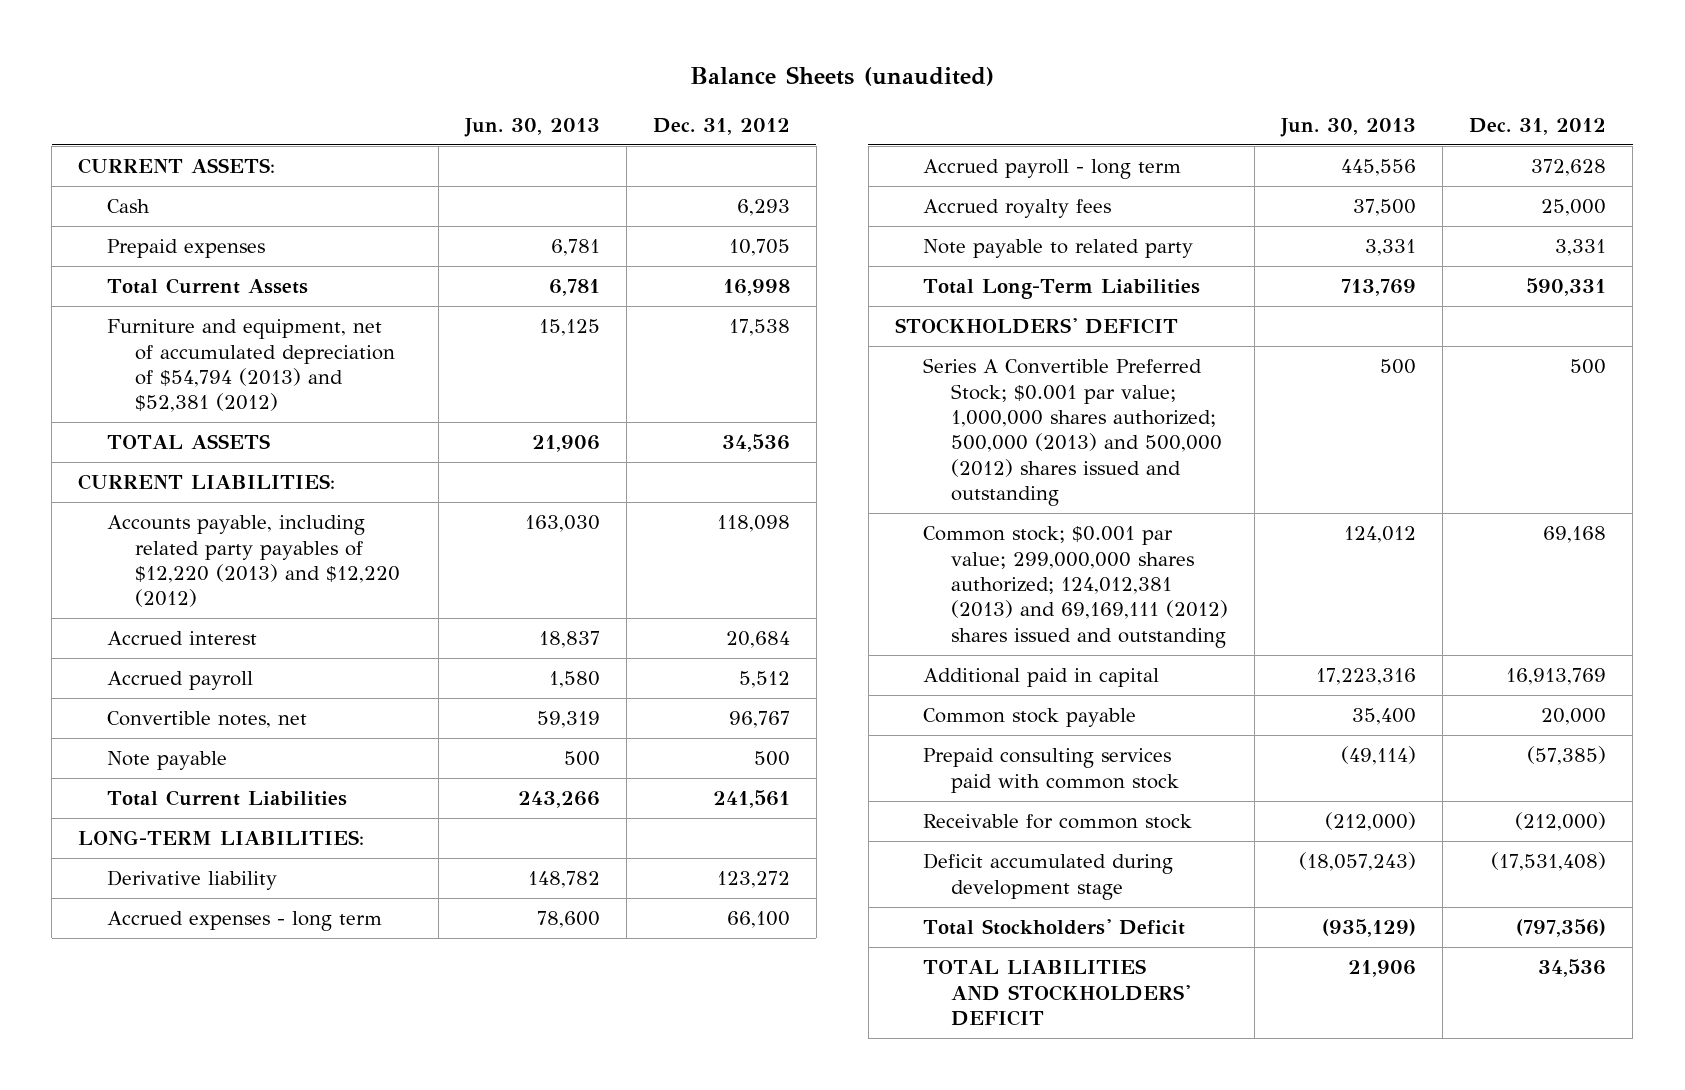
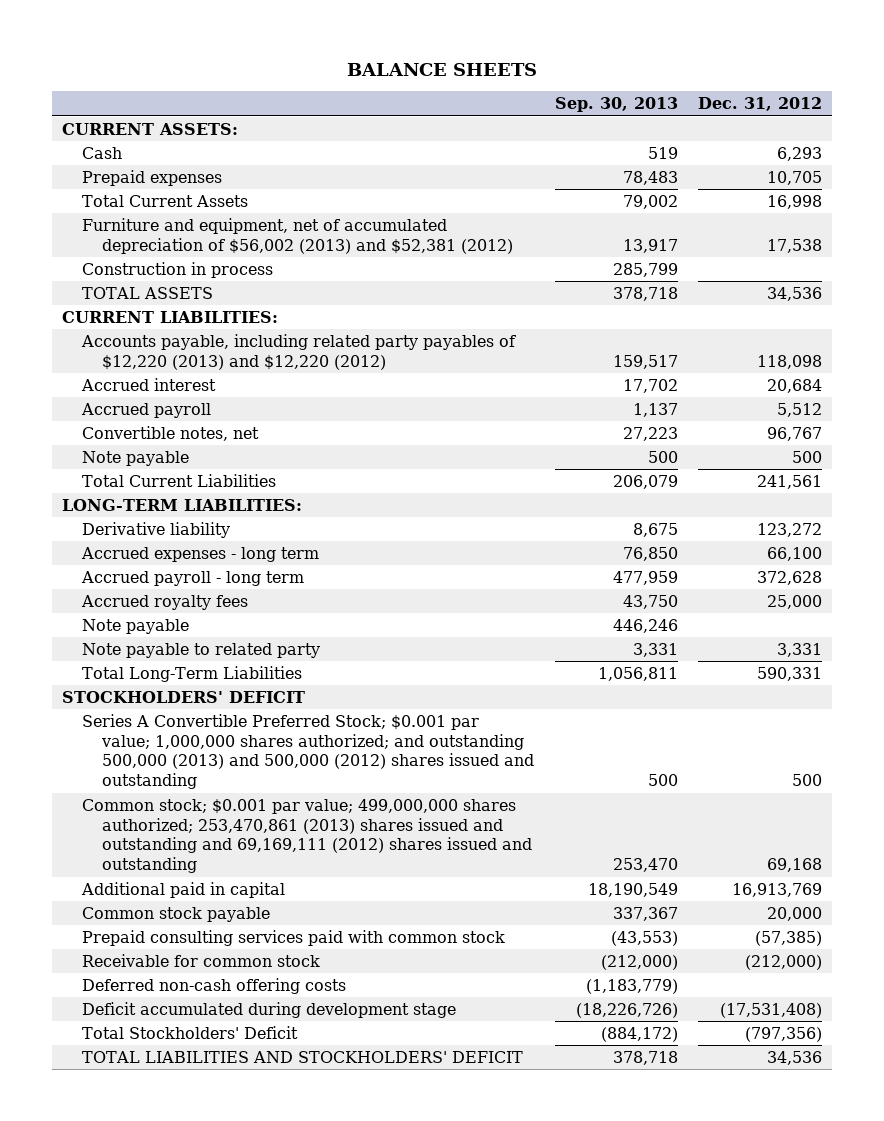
- Balance Sheets (unaudited)
+ BALANCE SHEETS
- | Jun. 30, 2013 | Dec. 31, 2012
+ | Sep. 30, 2013 | Dec. 31, 2012
- Furniture and equipment, net of accumulated depreciation of $54,794 (2013) and $52,381 (2012) | 15,125 | 17,538
+ Furniture and equipment, net of accumulated depreciation of $56,002 (2013) and $52,381 (2012) | 13,917 | 17,538
+ Construction in process | 285,799 |
+ Note payable | 446,246 |
- Series A Convertible Preferred Stock; $0.001 par value; 1,000,000 shares authorized; 500,000 (2013) and 500,000 (2012) shares issued and outstanding | 500 | 500
- Common stock; $0.001 par value; 299,000,000 shares authorized; 124,012,381 (2013) and 69,169,111 (2012) shares issued and outstanding | 124,012 | 69,168
+ Series A Convertible Preferred Stock; $0.001 par value; 1,000,000 shares authorized; and outstanding 500,000 (2013) and 500,000 (2012) shares issued and outstanding | 500 | 500
+ Common stock; $0.001 par value; 499,000,000 shares authorized; 253,470,861 (2013) shares issued and outstanding and 69,169,111 (2012) shares issued and outstanding | 253,470 | 69,168
+ Deferred non-cash offering costs | (1,183,779) |

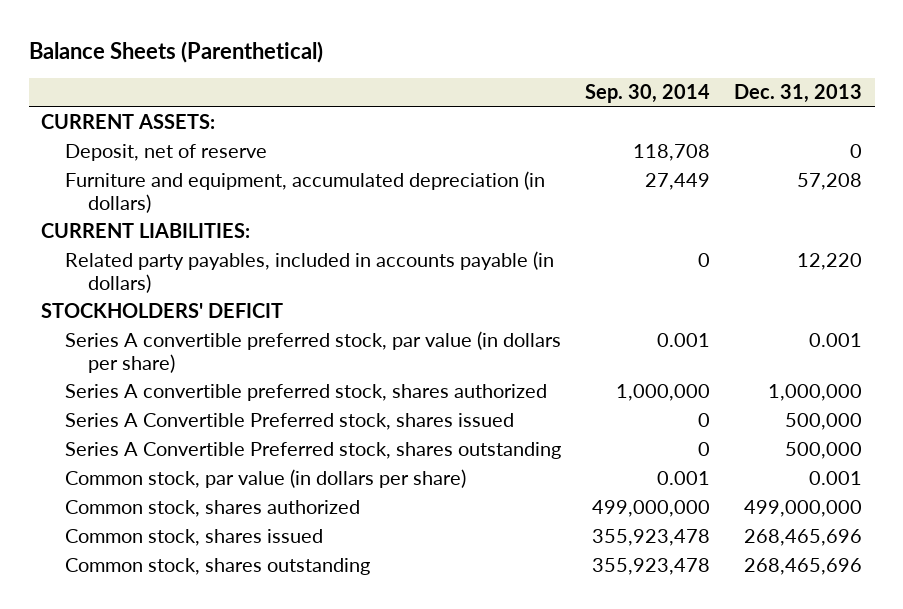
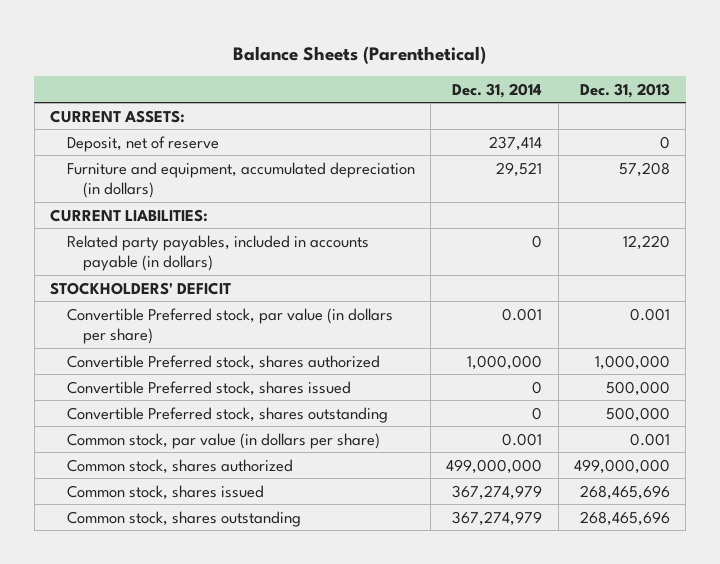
- | Sep. 30, 2014 | Dec. 31, 2013
+ | Dec. 31, 2014 | Dec. 31, 2013
- Series A convertible preferred stock, par value (in dollars per share) | 0.001 | 0.001
- Series A convertible preferred stock, shares authorized | 1,000,000 | 1,000,000
- Series A Convertible Preferred stock, shares issued | 0 | 500,000
- Series A Convertible Preferred stock, shares outstanding | 0 | 500,000
+ Convertible Preferred stock, par value (in dollars per share) | 0.001 | 0.001
+ Convertible Preferred stock, shares authorized | 1,000,000 | 1,000,000
+ Convertible Preferred stock, shares issued | 0 | 500,000
+ Convertible Preferred stock, shares outstanding | 0 | 500,000

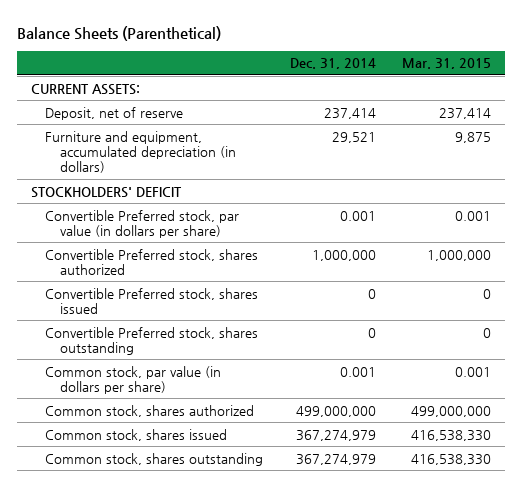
- | Dec. 31, 2014 | Dec. 31, 2013
+ | Dec. 31, 2014 | Mar. 31, 2015
- CURRENT LIABILITIES:
- Related party payables, included in accounts payable (in dollars) | 0 | 12,220

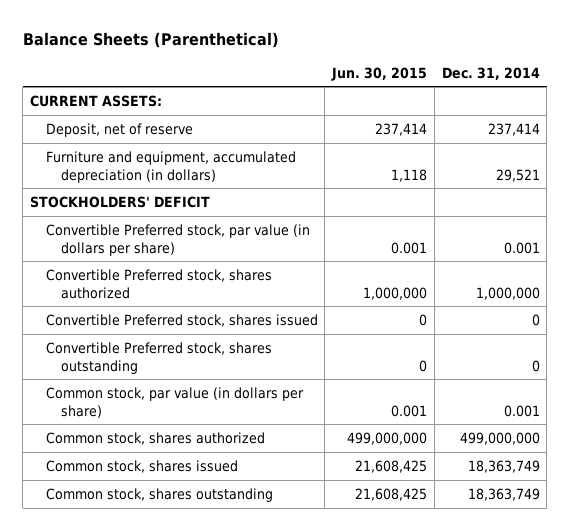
- | Dec. 31, 2014 | Mar. 31, 2015
+ | Jun. 30, 2015 | Dec. 31, 2014
- Common stock, shares issued | 367,274,979 | 416,538,330
- Common stock, shares outstanding | 367,274,979 | 416,538,330
+ Common stock, shares issued | 21,608,425 | 18,363,749
+ Common stock, shares outstanding | 21,608,425 | 18,363,749

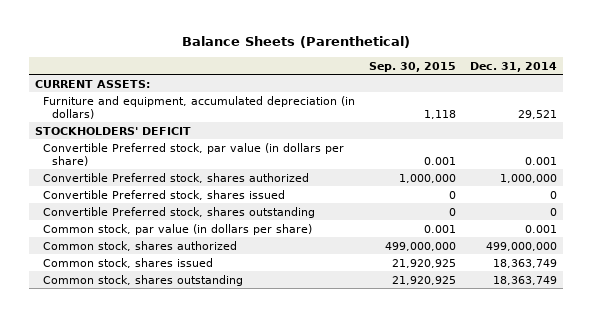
- | Jun. 30, 2015 | Dec. 31, 2014
+ | Sep. 30, 2015 | Dec. 31, 2014
- Deposit, net of reserve | 237,414 | 237,414

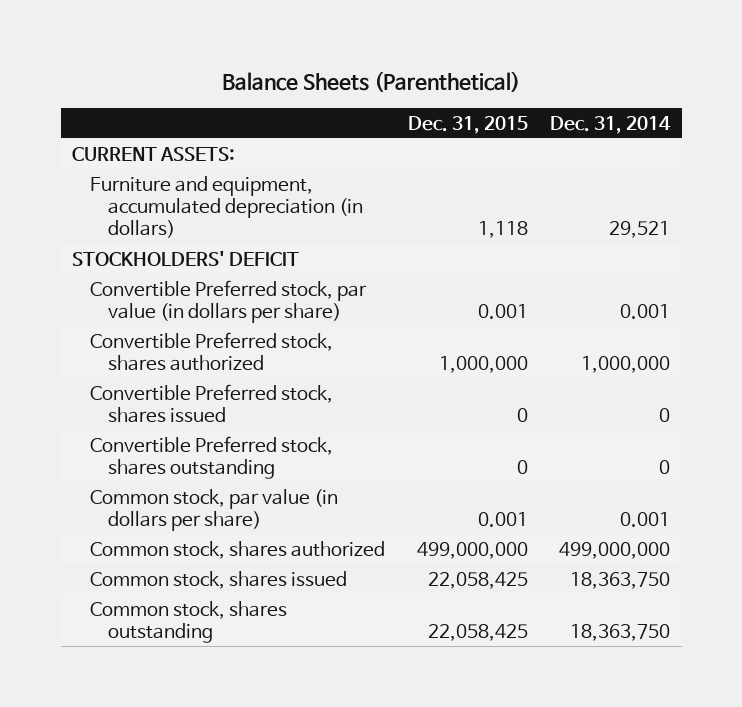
- | Sep. 30, 2015 | Dec. 31, 2014
+ | Dec. 31, 2015 | Dec. 31, 2014
- Common stock, shares issued | 21,920,925 | 18,363,749
- Common stock, shares outstanding | 21,920,925 | 18,363,749
+ Common stock, shares issued | 22,058,425 | 18,363,750
+ Common stock, shares outstanding | 22,058,425 | 18,363,750

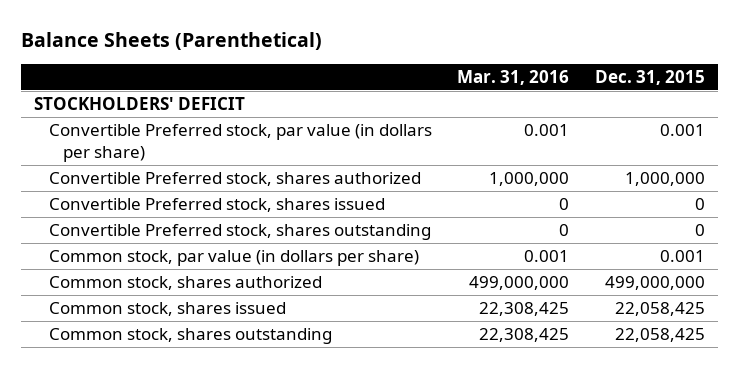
- | Dec. 31, 2015 | Dec. 31, 2014
+ | Mar. 31, 2016 | Dec. 31, 2015
- CURRENT ASSETS:
- Furniture and equipment, accumulated depreciation (in dollars) | 1,118 | 29,521

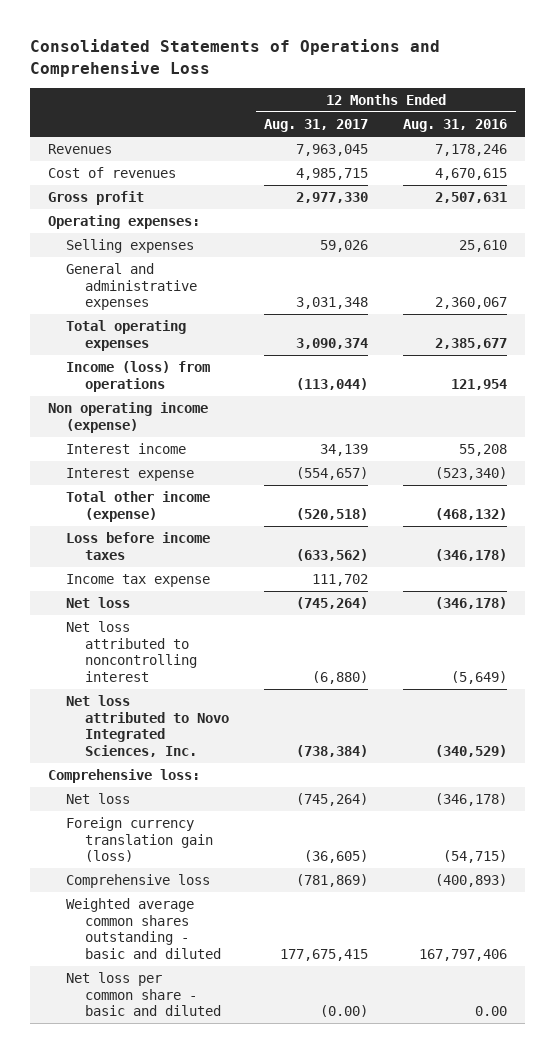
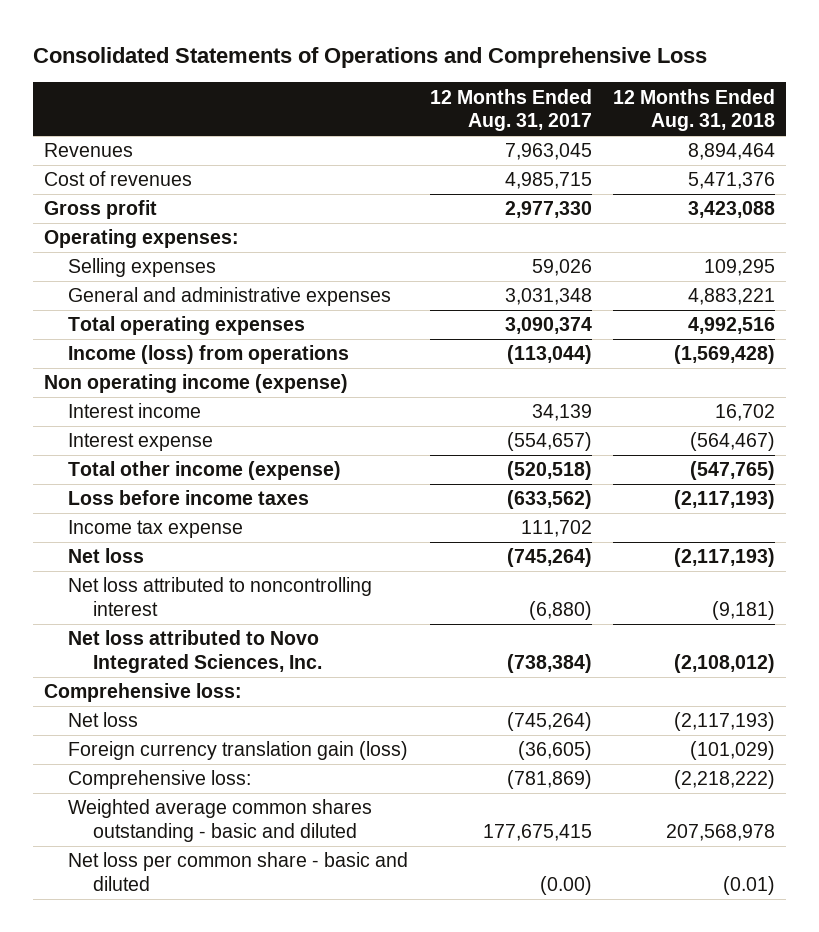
- | 12 Months Ended Aug. 31, 2017 | 12 Months Ended Aug. 31, 2016
+ | 12 Months Ended Aug. 31, 2017 | 12 Months Ended Aug. 31, 2018
- Comprehensive loss | (781,869) | (400,893)
+ Comprehensive loss: | (781,869) | (2,218,222)

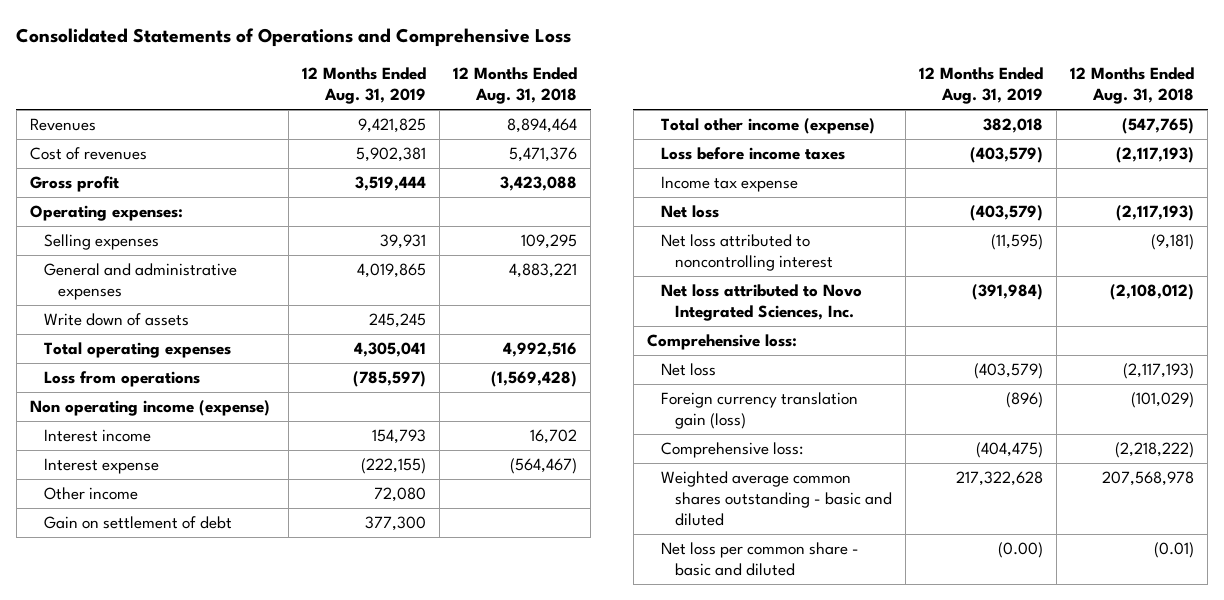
- | 12 Months Ended Aug. 31, 2017 | 12 Months Ended Aug. 31, 2018
+ | 12 Months Ended Aug. 31, 2019 | 12 Months Ended Aug. 31, 2018
+ Write down of assets | 245,245 |
- Income (loss) from operations | (113,044) | (1,569,428)
+ Loss from operations | (785,597) | (1,569,428)
+ Other income | 72,080 |
+ Gain on settlement of debt | 377,300 |

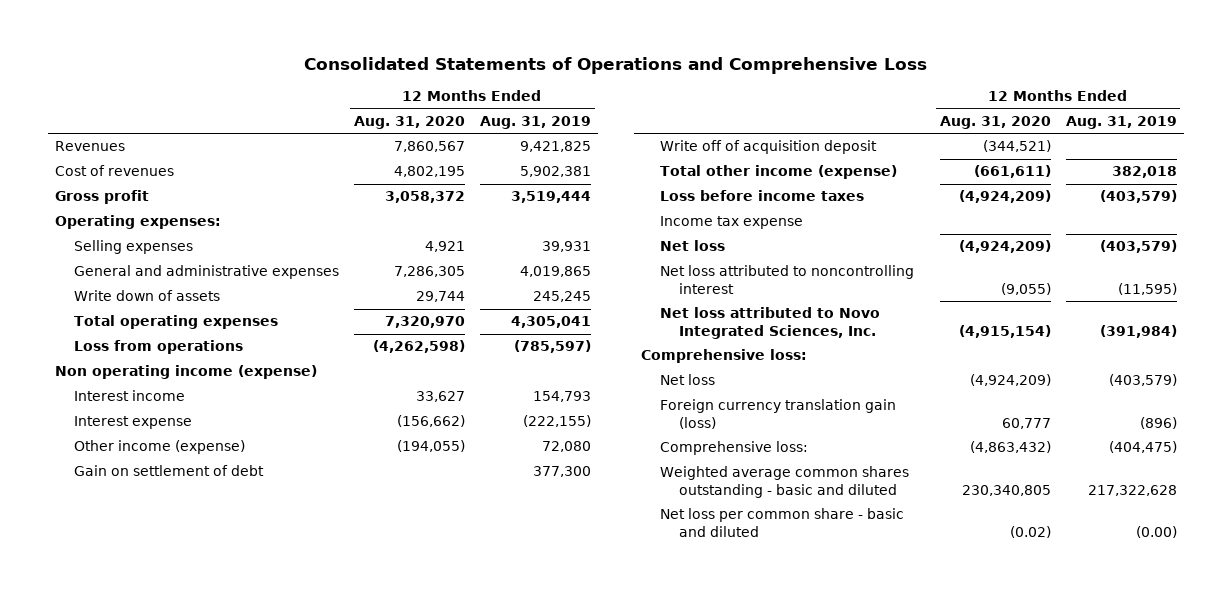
- | 12 Months Ended Aug. 31, 2019 | 12 Months Ended Aug. 31, 2018
+ | 12 Months Ended Aug. 31, 2020 | 12 Months Ended Aug. 31, 2019
- Other income | 72,080 |
+ Other income (expense) | (194,055) | 72,080
+ Write off of acquisition deposit | (344,521) |

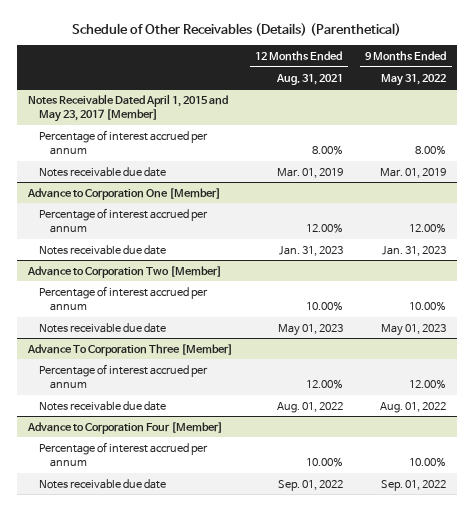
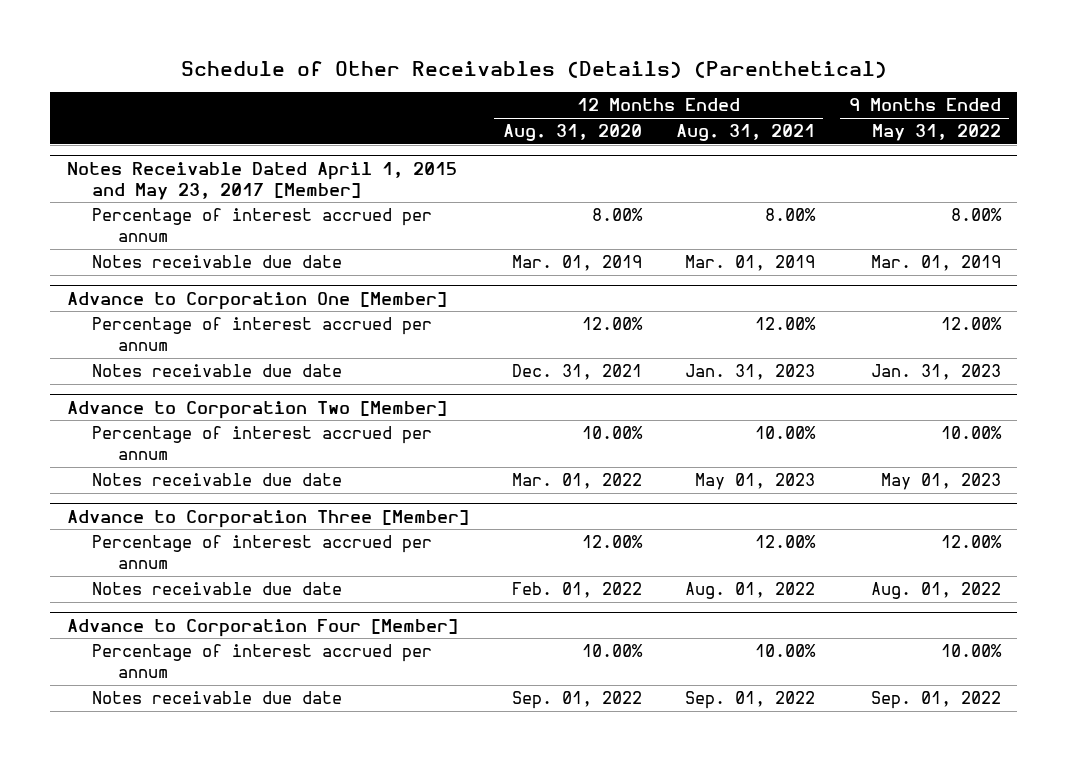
- | 12 Months Ended Aug. 31, 2021 | 9 Months Ended May 31, 2022
+ | 12 Months Ended Aug. 31, 2020 | 12 Months Ended Aug. 31, 2021 | 9 Months Ended May 31, 2022
- Advance To Corporation Three [Member]
+ Advance to Corporation Three [Member]

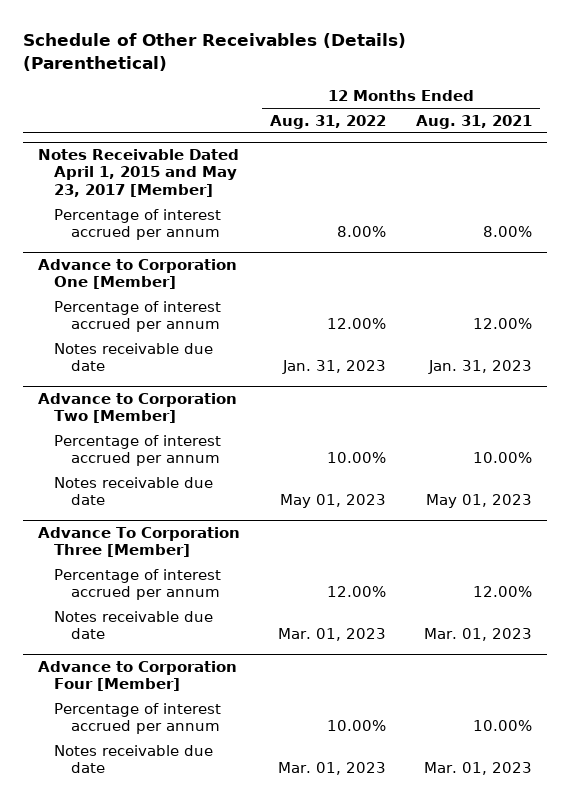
- | 12 Months Ended Aug. 31, 2020 | 12 Months Ended Aug. 31, 2021 | 9 Months Ended May 31, 2022
+ | 12 Months Ended Aug. 31, 2022 | 12 Months Ended Aug. 31, 2021
@ Notes Receivable Dated April 1, 2015 and May 23, 2017 [Member]
- Notes receivable due date | Mar. 01, 2019 | Mar. 01, 2019 | Mar. 01, 2019
- Advance to Corporation Three [Member]
+ Advance To Corporation Three [Member]
- Notes receivable due date | Feb. 01, 2022 | Aug. 01, 2022 | Aug. 01, 2022
+ Notes receivable due date | Mar. 01, 2023 | Mar. 01, 2023
@ Advance to Corporation Four [Member]
- Notes receivable due date | Sep. 01, 2022 | Sep. 01, 2022 | Sep. 01, 2022
+ Notes receivable due date | Mar. 01, 2023 | Mar. 01, 2023

